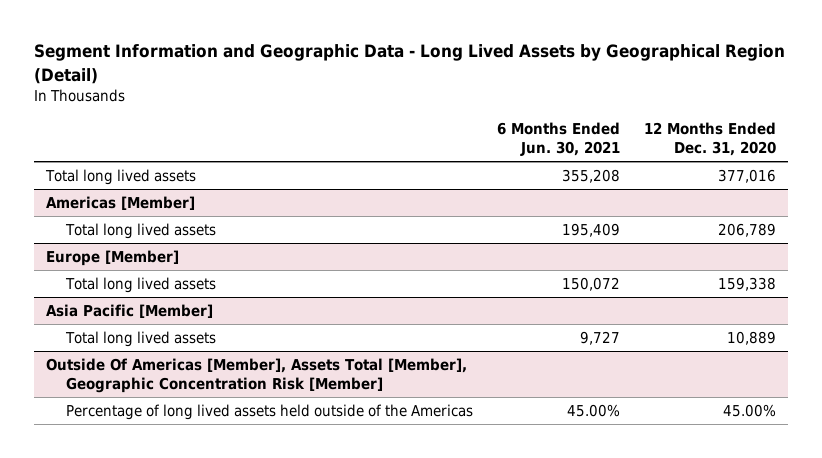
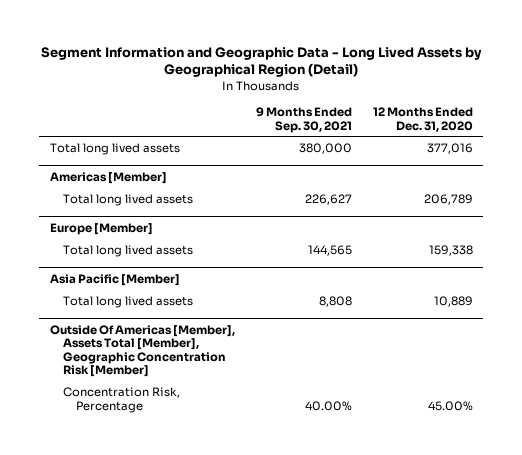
- | 6 Months Ended Jun. 30, 2021 | 12 Months Ended Dec. 31, 2020
+ | 9 Months Ended Sep. 30, 2021 | 12 Months Ended Dec. 31, 2020
@ Outside Of Americas [Member], Assets Total [Member], Geographic Concentration Risk [Member]
- Percentage of long lived assets held outside of the Americas | 45.00% | 45.00%
+ Concentration Risk, Percentage | 40.00% | 45.00%

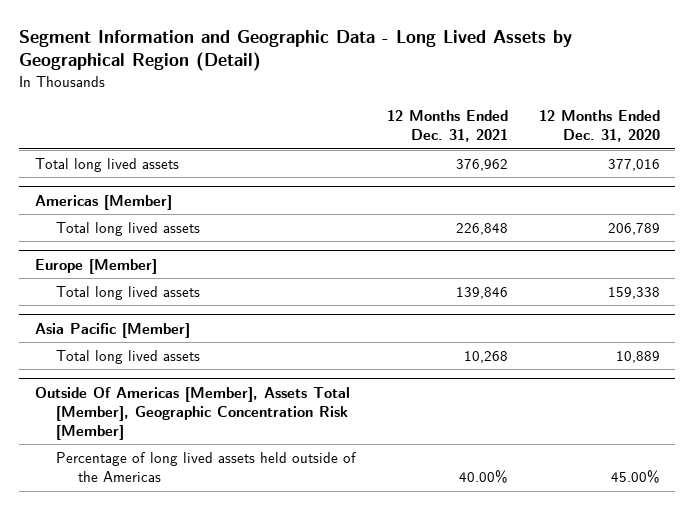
- | 9 Months Ended Sep. 30, 2021 | 12 Months Ended Dec. 31, 2020
+ | 12 Months Ended Dec. 31, 2021 | 12 Months Ended Dec. 31, 2020
@ Outside Of Americas [Member], Assets Total [Member], Geographic Concentration Risk [Member]
- Concentration Risk, Percentage | 40.00% | 45.00%
+ Percentage of long lived assets held outside of the Americas | 40.00% | 45.00%

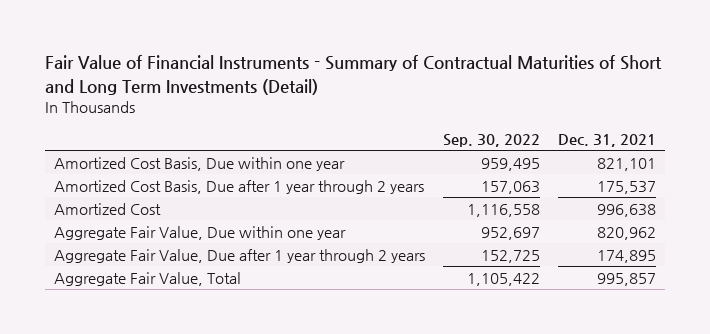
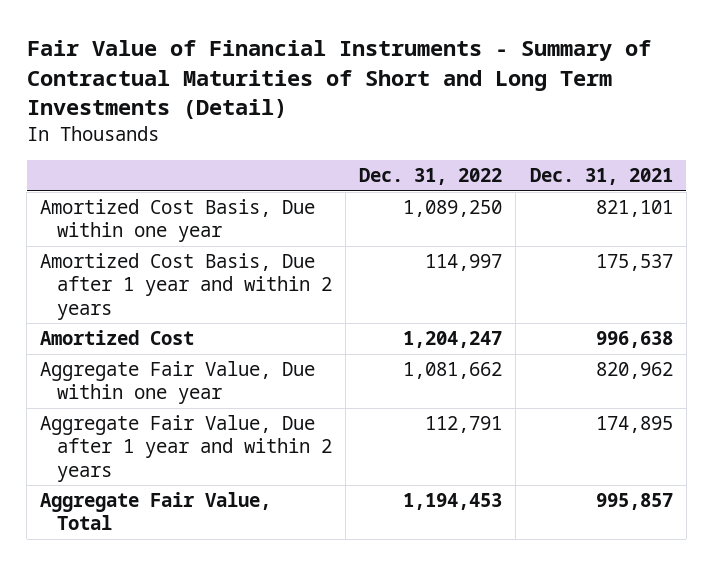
- | Sep. 30, 2022 | Dec. 31, 2021
+ | Dec. 31, 2022 | Dec. 31, 2021
- Amortized Cost Basis, Due after 1 year through 2 years | 157,063 | 175,537
+ Amortized Cost Basis, Due after 1 year and within 2 years | 114,997 | 175,537
- Aggregate Fair Value, Due after 1 year through 2 years | 152,725 | 174,895
+ Aggregate Fair Value, Due after 1 year and within 2 years | 112,791 | 174,895

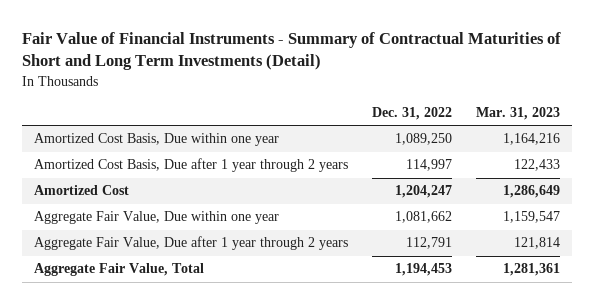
- | Dec. 31, 2022 | Dec. 31, 2021
+ | Dec. 31, 2022 | Mar. 31, 2023
- Amortized Cost Basis, Due after 1 year and within 2 years | 114,997 | 175,537
+ Amortized Cost Basis, Due after 1 year through 2 years | 114,997 | 122,433
- Aggregate Fair Value, Due after 1 year and within 2 years | 112,791 | 174,895
+ Aggregate Fair Value, Due after 1 year through 2 years | 112,791 | 121,814

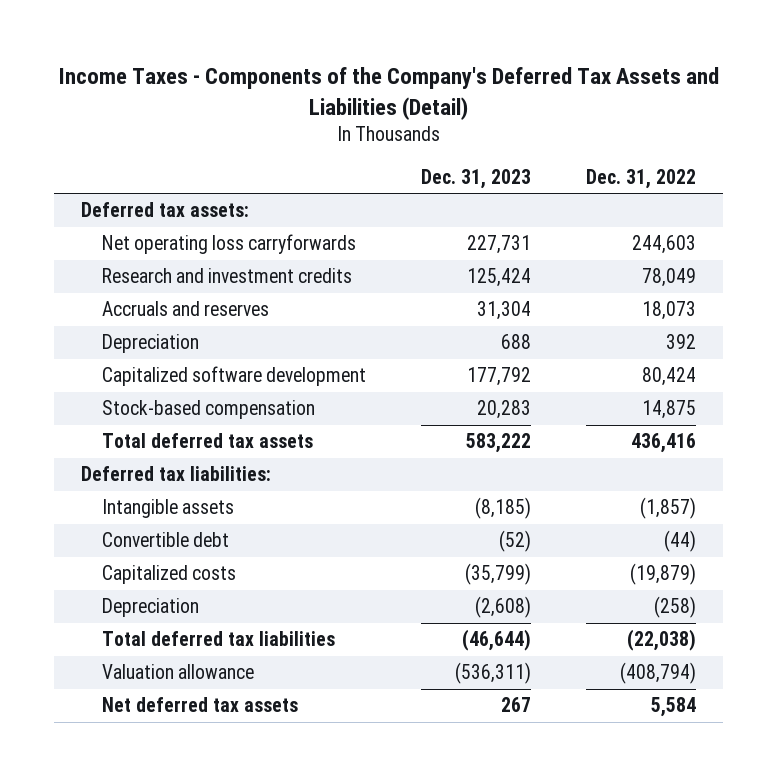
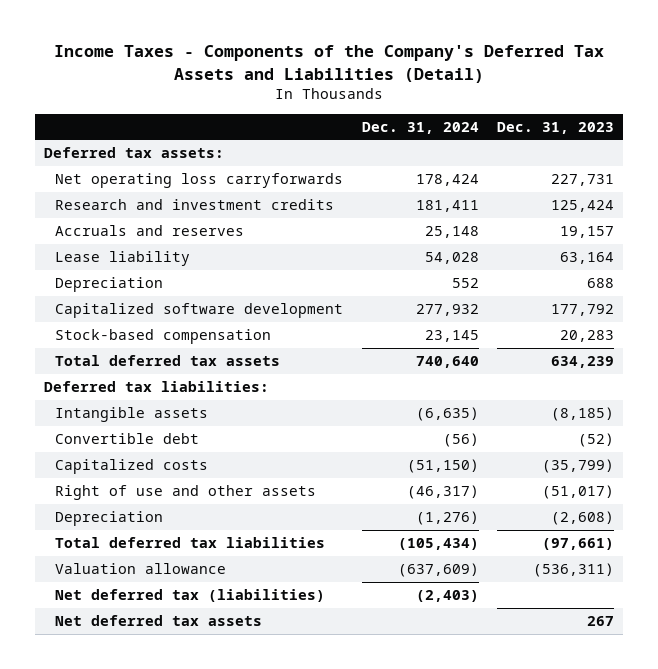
- | Dec. 31, 2023 | Dec. 31, 2022
+ | Dec. 31, 2024 | Dec. 31, 2023
- Accruals and reserves | 31,304 | 18,073
+ Accruals and reserves | 25,148 | 19,157
+ Lease liability | 54,028 | 63,164
- Total deferred tax assets | 583,222 | 436,416
+ Total deferred tax assets | 740,640 | 634,239
+ Right of use and other assets | (46,317) | (51,017)
- Total deferred tax liabilities | (46,644) | (22,038)
+ Total deferred tax liabilities | (105,434) | (97,661)
+ Net deferred tax (liabilities) | (2,403) |

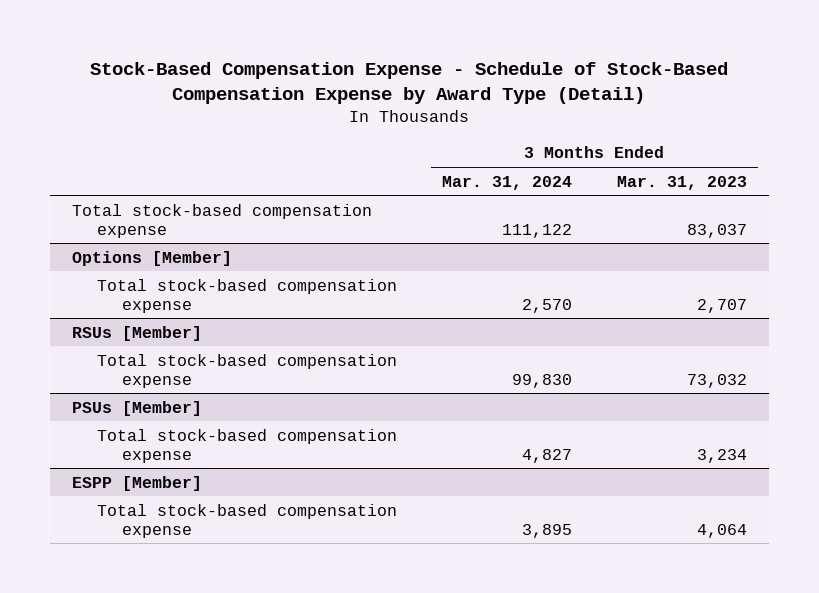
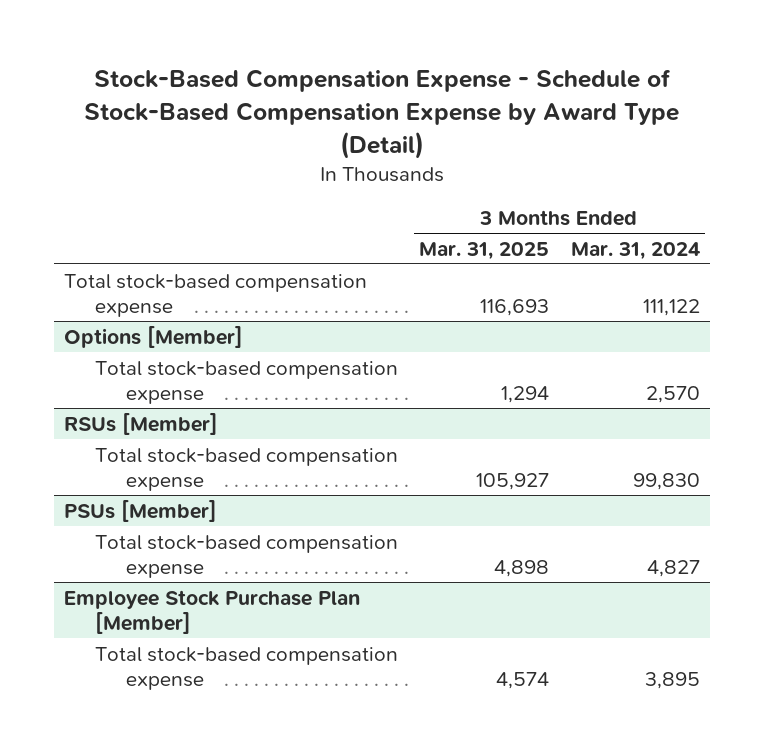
- | 3 Months Ended Mar. 31, 2024 | 3 Months Ended Mar. 31, 2023
+ | 3 Months Ended Mar. 31, 2025 | 3 Months Ended Mar. 31, 2024
- ESPP [Member]
+ Employee Stock Purchase Plan [Member]

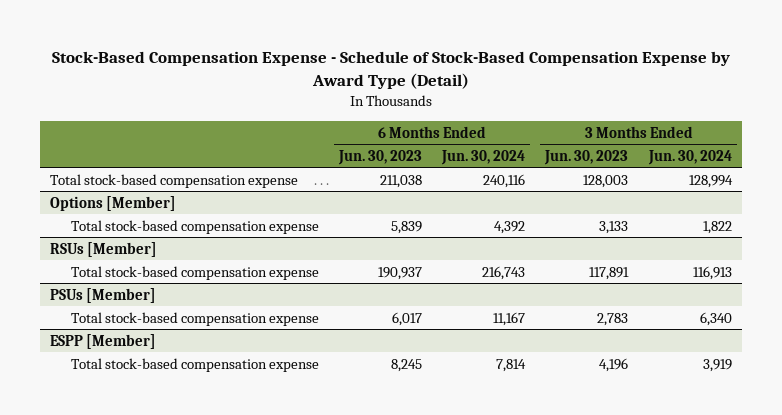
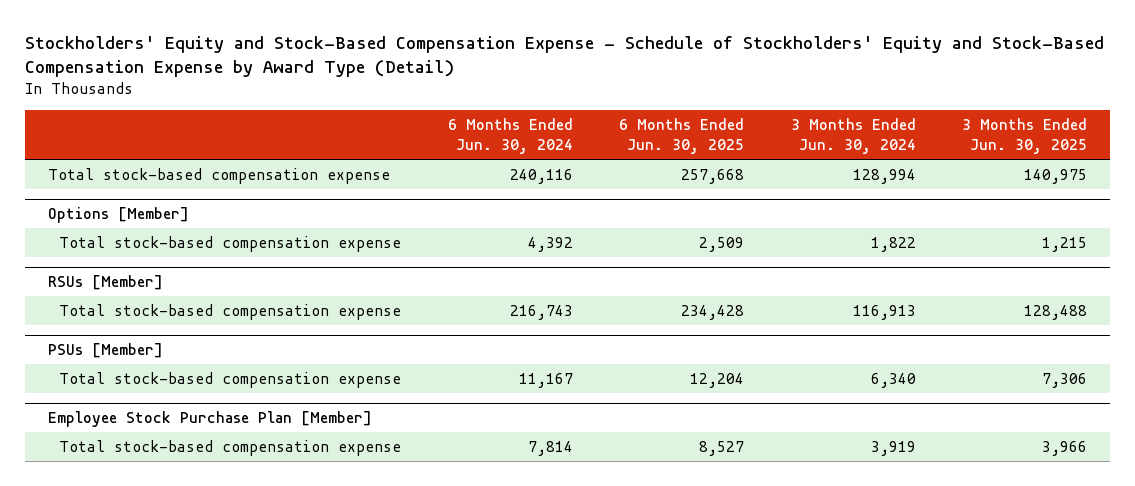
- Stock-Based Compensation Expense - Schedule of Stock-Based Compensation Expense by Award Type (Detail)
+ Stockholders' Equity and Stock-Based Compensation Expense - Schedule of Stockholders' Equity and Stock-Based Compensation Expense by Award Type (Detail)
- | 6 Months Ended Jun. 30, 2023 | 6 Months Ended Jun. 30, 2024 | 3 Months Ended Jun. 30, 2023 | 3 Months Ended Jun. 30, 2024
+ | 6 Months Ended Jun. 30, 2024 | 6 Months Ended Jun. 30, 2025 | 3 Months Ended Jun. 30, 2024 | 3 Months Ended Jun. 30, 2025
- ESPP [Member]
+ Employee Stock Purchase Plan [Member]

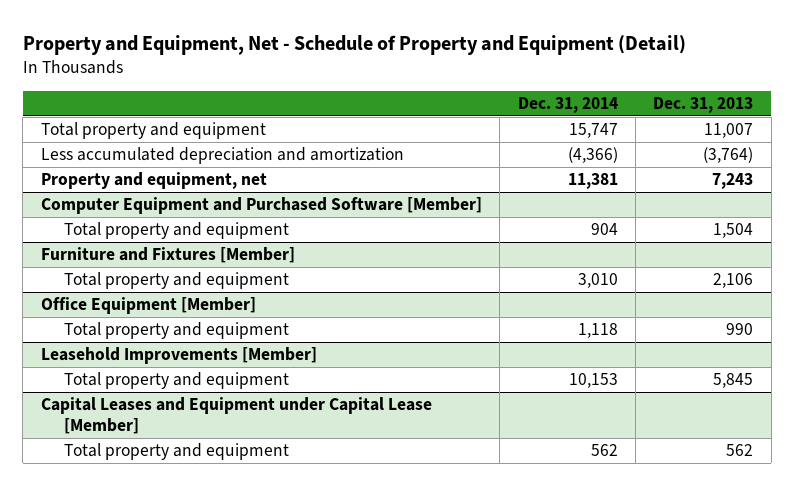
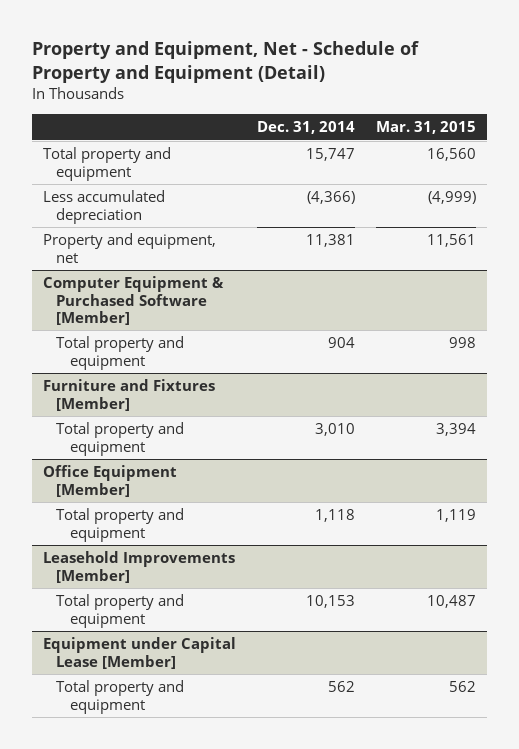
- | Dec. 31, 2014 | Dec. 31, 2013
+ | Dec. 31, 2014 | Mar. 31, 2015
- Less accumulated depreciation and amortization | (4,366) | (3,764)
+ Less accumulated depreciation | (4,366) | (4,999)
- Computer Equipment and Purchased Software [Member]
+ Computer Equipment & Purchased Software [Member]
- Capital Leases and Equipment under Capital Lease [Member]
+ Equipment under Capital Lease [Member]

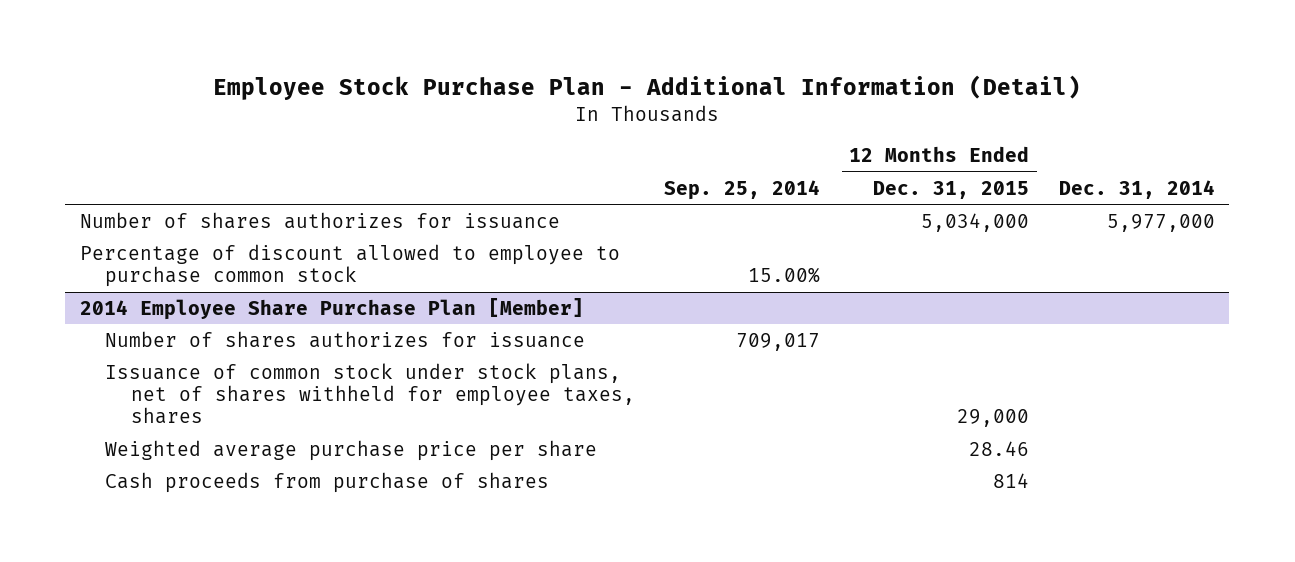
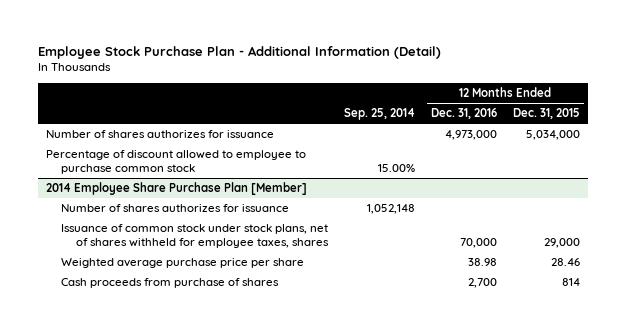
- | Sep. 25, 2014 | 12 Months Ended Dec. 31, 2015 | Dec. 31, 2014
+ | Sep. 25, 2014 | 12 Months Ended Dec. 31, 2016 | 12 Months Ended Dec. 31, 2015
@ 2014 Employee Share Purchase Plan [Member]
- Number of shares authorizes for issuance | 709,017 | |
+ Number of shares authorizes for issuance | 1,052,148 | |

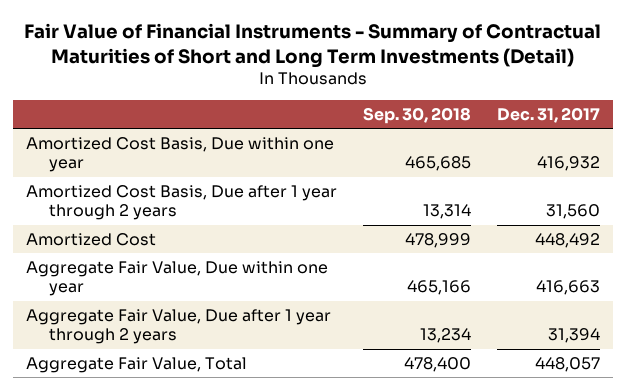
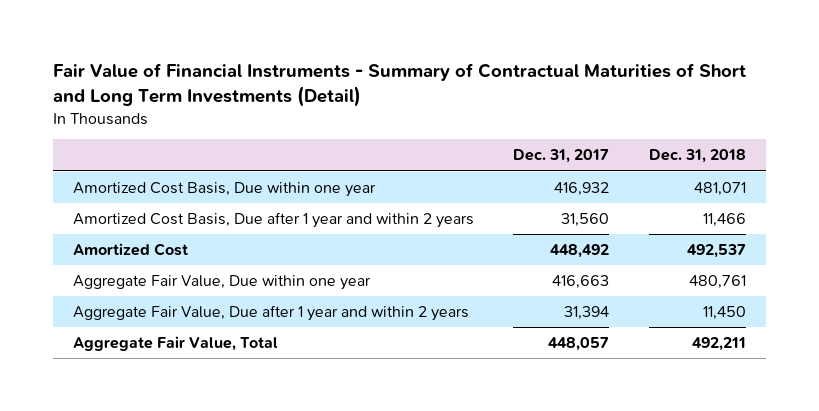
- | Sep. 30, 2018 | Dec. 31, 2017
+ | Dec. 31, 2017 | Dec. 31, 2018
- Amortized Cost Basis, Due after 1 year through 2 years | 13,314 | 31,560
+ Amortized Cost Basis, Due after 1 year and within 2 years | 31,560 | 11,466
- Aggregate Fair Value, Due after 1 year through 2 years | 13,234 | 31,394
+ Aggregate Fair Value, Due after 1 year and within 2 years | 31,394 | 11,450

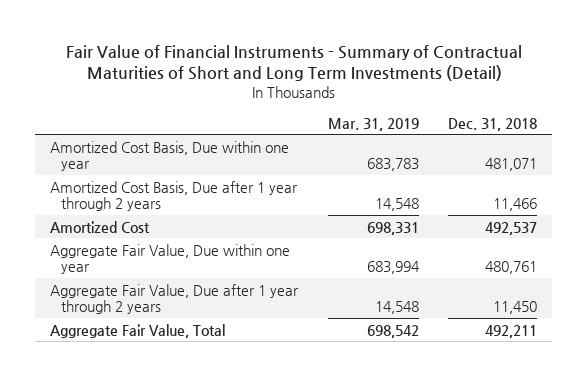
- | Dec. 31, 2017 | Dec. 31, 2018
+ | Mar. 31, 2019 | Dec. 31, 2018
- Amortized Cost Basis, Due after 1 year and within 2 years | 31,560 | 11,466
+ Amortized Cost Basis, Due after 1 year through 2 years | 14,548 | 11,466
- Aggregate Fair Value, Due after 1 year and within 2 years | 31,394 | 11,450
+ Aggregate Fair Value, Due after 1 year through 2 years | 14,548 | 11,450

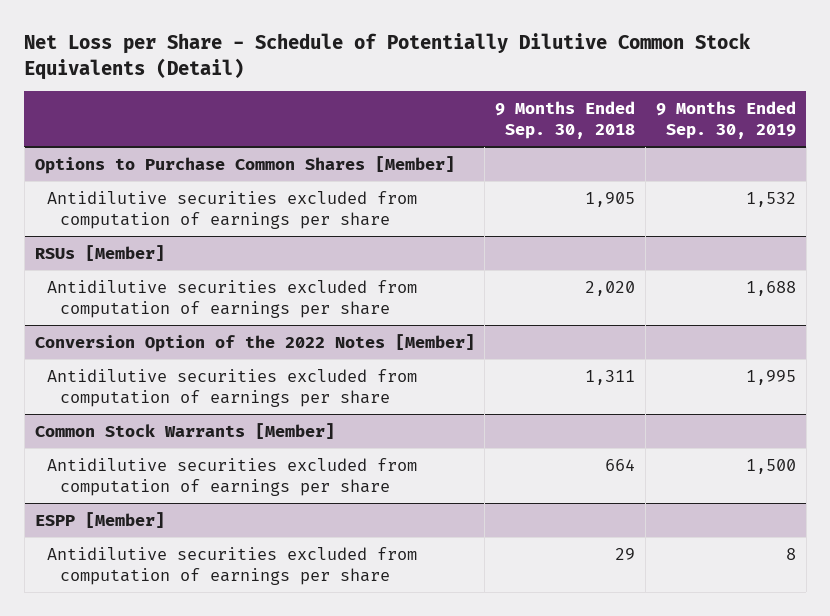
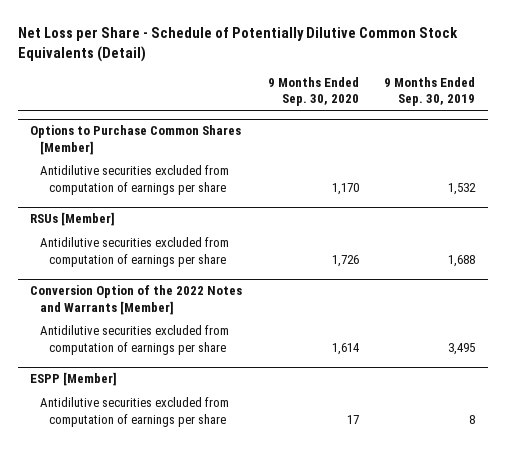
- | 9 Months Ended Sep. 30, 2018 | 9 Months Ended Sep. 30, 2019
+ | 9 Months Ended Sep. 30, 2020 | 9 Months Ended Sep. 30, 2019
- Conversion Option of the 2022 Notes [Member]
- Antidilutive securities excluded from computation of earnings per share | 1,311 | 1,995
- Common Stock Warrants [Member]
- Antidilutive securities excluded from computation of earnings per share | 664 | 1,500
+ Conversion Option of the 2022 Notes and Warrants [Member]
+ Antidilutive securities excluded from computation of earnings per share | 1,614 | 3,495

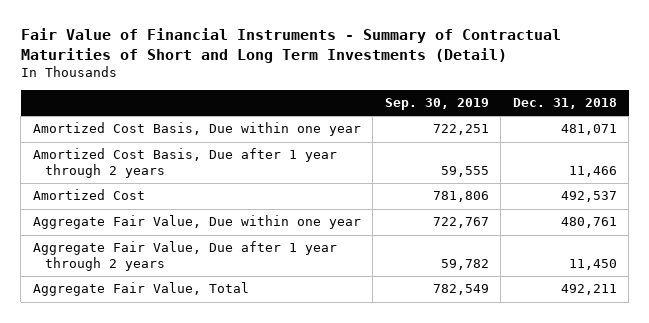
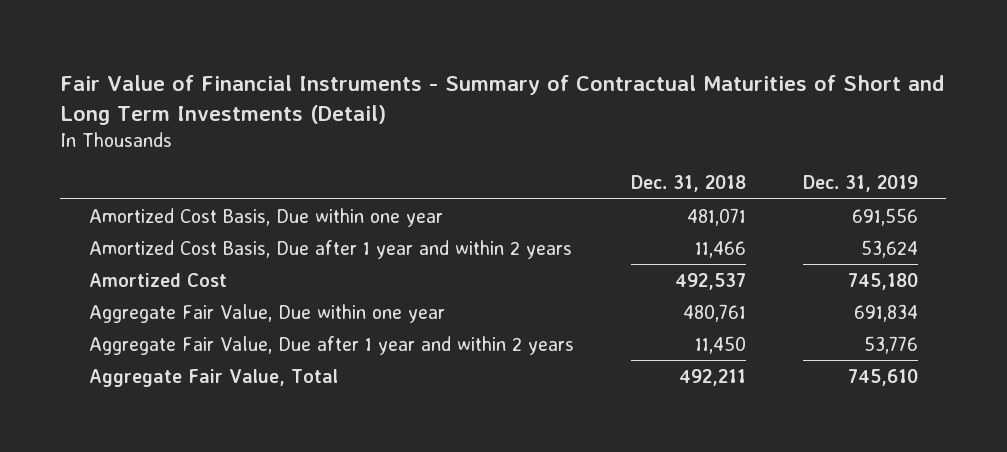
- | Sep. 30, 2019 | Dec. 31, 2018
+ | Dec. 31, 2018 | Dec. 31, 2019
- Amortized Cost Basis, Due after 1 year through 2 years | 59,555 | 11,466
+ Amortized Cost Basis, Due after 1 year and within 2 years | 11,466 | 53,624
- Aggregate Fair Value, Due after 1 year through 2 years | 59,782 | 11,450
+ Aggregate Fair Value, Due after 1 year and within 2 years | 11,450 | 53,776

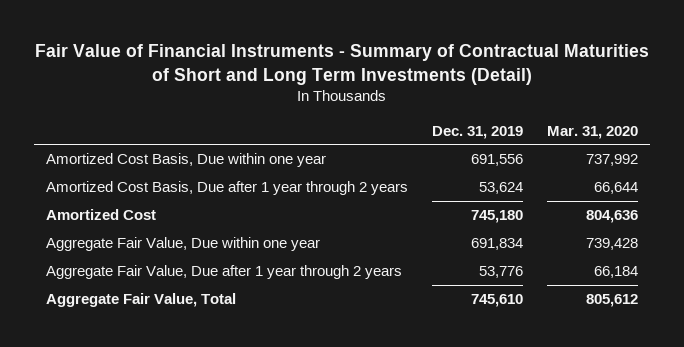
- | Dec. 31, 2018 | Dec. 31, 2019
+ | Dec. 31, 2019 | Mar. 31, 2020
- Amortized Cost Basis, Due after 1 year and within 2 years | 11,466 | 53,624
+ Amortized Cost Basis, Due after 1 year through 2 years | 53,624 | 66,644
- Aggregate Fair Value, Due after 1 year and within 2 years | 11,450 | 53,776
+ Aggregate Fair Value, Due after 1 year through 2 years | 53,776 | 66,184

